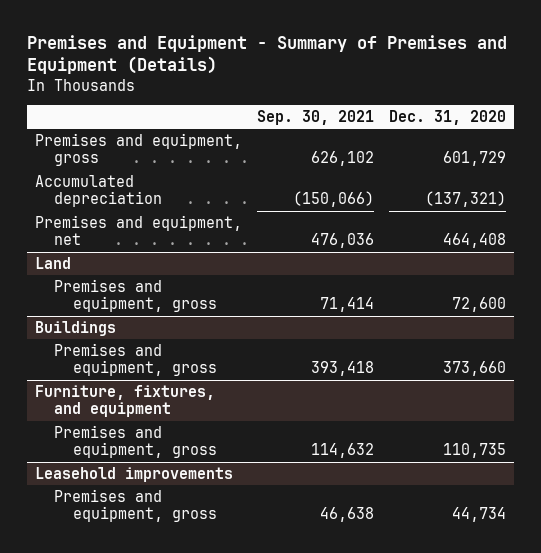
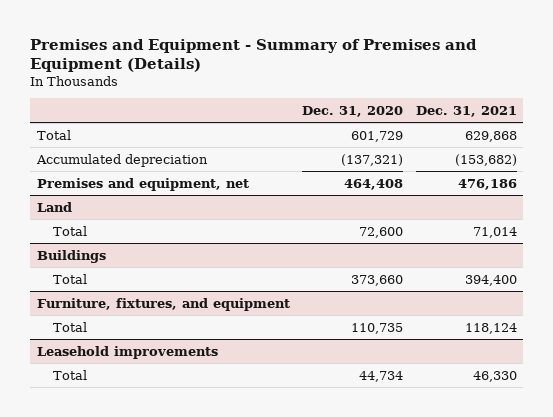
- | Sep. 30, 2021 | Dec. 31, 2020
+ | Dec. 31, 2020 | Dec. 31, 2021
- Premises and equipment, gross | 626,102 | 601,729
+ Total | 601,729 | 629,868
@ Land
- Premises and equipment, gross | 71,414 | 72,600
+ Total | 72,600 | 71,014
@ Buildings
- Premises and equipment, gross | 393,418 | 373,660
+ Total | 373,660 | 394,400
@ Furniture, fixtures, and equipment
- Premises and equipment, gross | 114,632 | 110,735
+ Total | 110,735 | 118,124
@ Leasehold improvements
- Premises and equipment, gross | 46,638 | 44,734
+ Total | 44,734 | 46,330

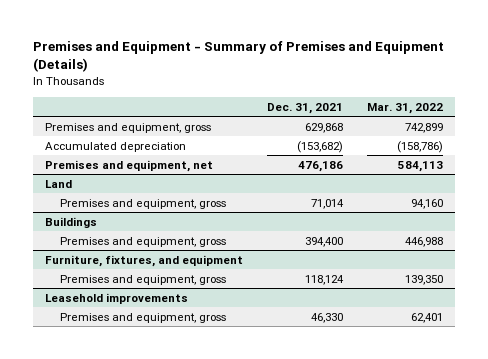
- | Dec. 31, 2020 | Dec. 31, 2021
+ | Dec. 31, 2021 | Mar. 31, 2022
- Total | 601,729 | 629,868
+ Premises and equipment, gross | 629,868 | 742,899
@ Land
- Total | 72,600 | 71,014
+ Premises and equipment, gross | 71,014 | 94,160
@ Buildings
- Total | 373,660 | 394,400
+ Premises and equipment, gross | 394,400 | 446,988
@ Furniture, fixtures, and equipment
- Total | 110,735 | 118,124
+ Premises and equipment, gross | 118,124 | 139,350
@ Leasehold improvements
- Total | 44,734 | 46,330
+ Premises and equipment, gross | 46,330 | 62,401

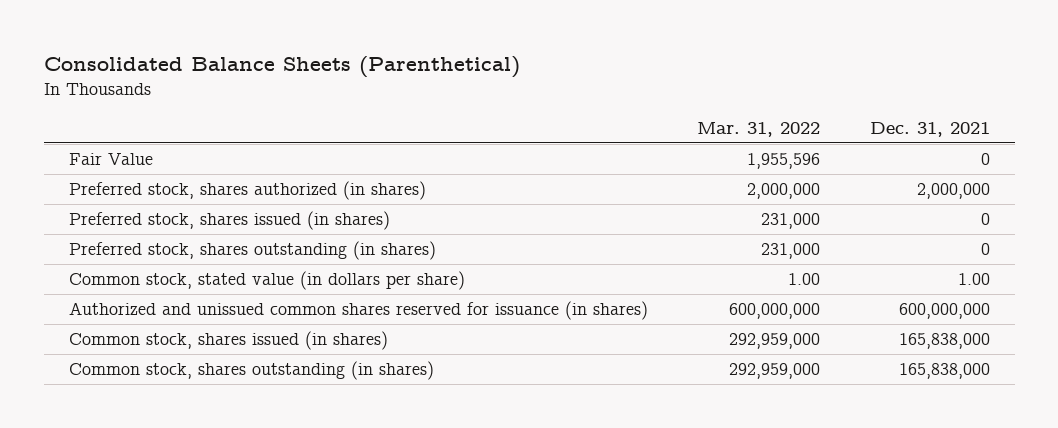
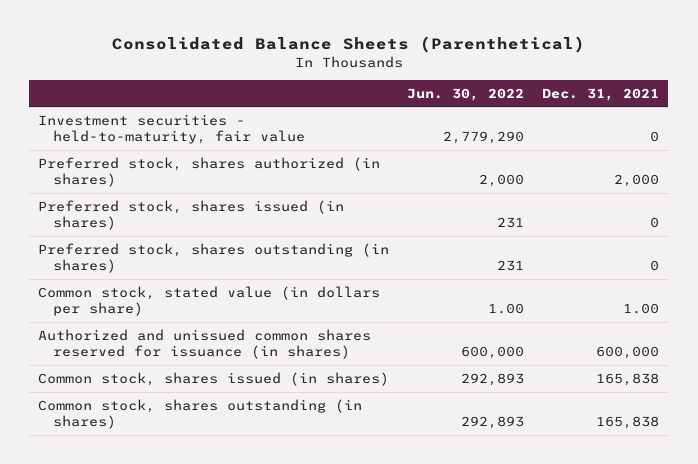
- | Mar. 31, 2022 | Dec. 31, 2021
+ | Jun. 30, 2022 | Dec. 31, 2021
- Fair Value | 1,955,596 | 0
- Preferred stock, shares authorized (in shares) | 2,000,000 | 2,000,000
+ Investment securities - held-to-maturity, fair value | 2,779,290 | 0
+ Preferred stock, shares authorized (in shares) | 2,000 | 2,000
- Authorized and unissued common shares reserved for issuance (in shares) | 600,000,000 | 600,000,000
- Common stock, shares issued (in shares) | 292,959,000 | 165,838,000
- Common stock, shares outstanding (in shares) | 292,959,000 | 165,838,000
+ Authorized and unissued common shares reserved for issuance (in shares) | 600,000 | 600,000
+ Common stock, shares issued (in shares) | 292,893 | 165,838
+ Common stock, shares outstanding (in shares) | 292,893 | 165,838

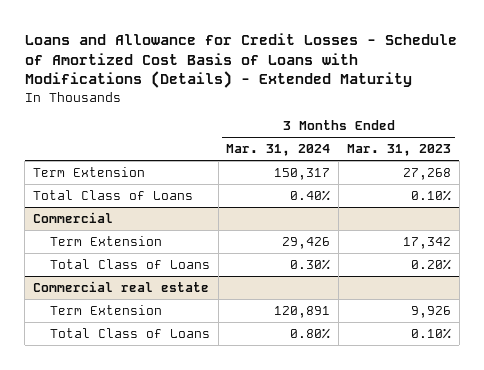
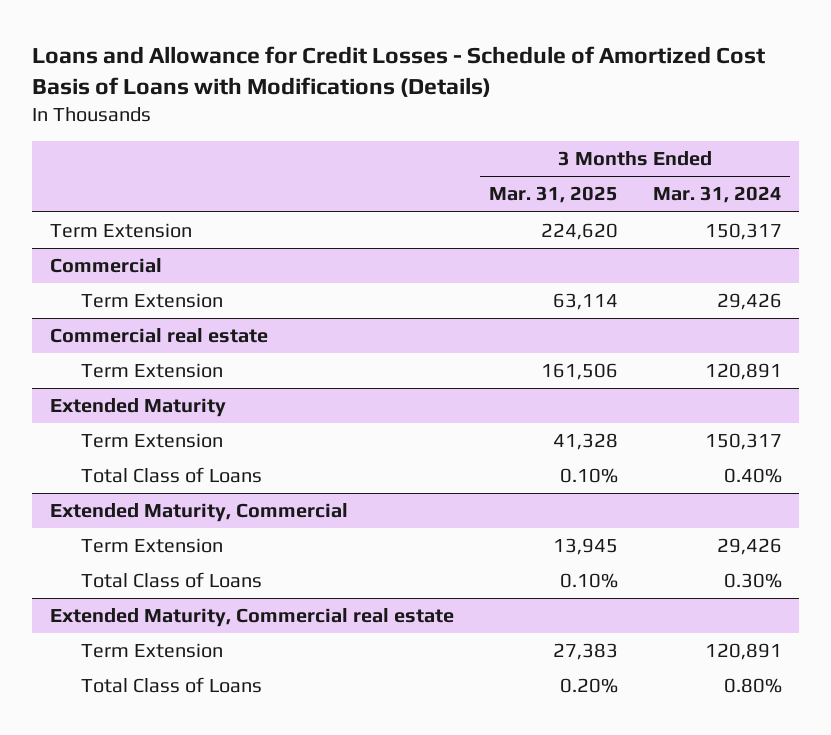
- Loans and Allowance for Credit Losses - Schedule of Amortized Cost Basis of Loans with Modifications (Details) - Extended Maturity
+ Loans and Allowance for Credit Losses - Schedule of Amortized Cost Basis of Loans with Modifications (Details)
- | 3 Months Ended Mar. 31, 2024 | 3 Months Ended Mar. 31, 2023
+ | 3 Months Ended Mar. 31, 2025 | 3 Months Ended Mar. 31, 2024
- Total Class of Loans | 0.40% | 0.10%
@ Commercial
- Total Class of Loans | 0.30% | 0.20%
+ Extended Maturity
+ Term Extension | 41,328 | 150,317
+ Total Class of Loans | 0.10% | 0.40%
+ Extended Maturity, Commercial
+ Term Extension | 13,945 | 29,426
+ Total Class of Loans | 0.10% | 0.30%
+ Extended Maturity, Commercial real estate
+ Term Extension | 27,383 | 120,891

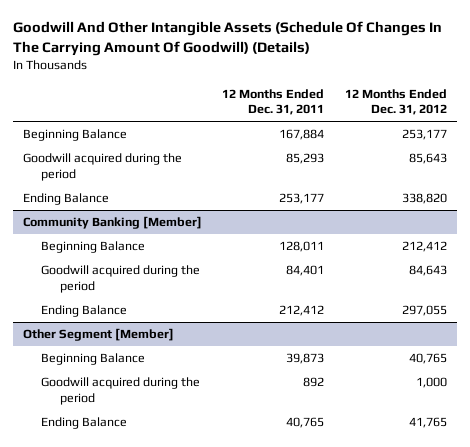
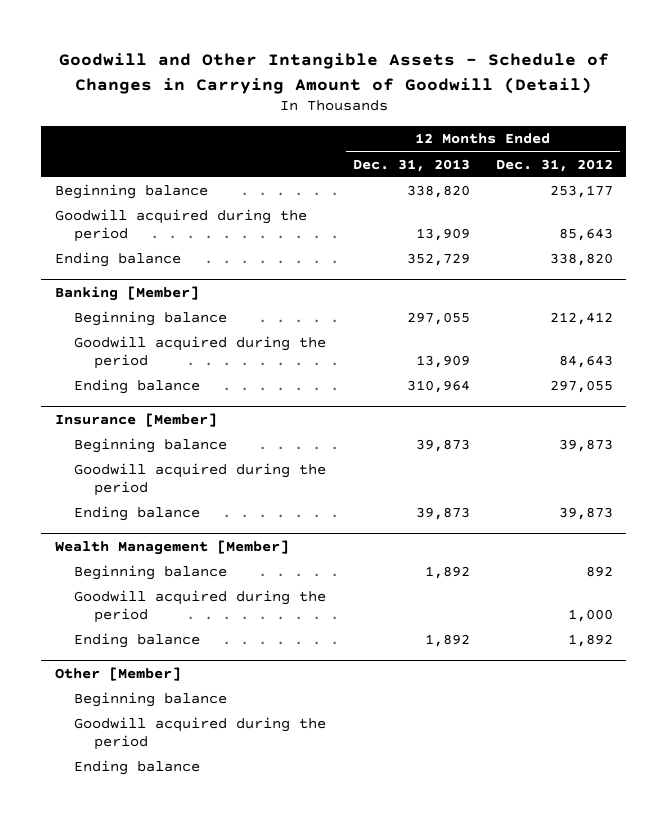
- Goodwill And Other Intangible Assets (Schedule Of Changes In The Carrying Amount Of Goodwill) (Details)
+ Goodwill and Other Intangible Assets - Schedule of Changes in Carrying Amount of Goodwill (Detail)
- | 12 Months Ended Dec. 31, 2011 | 12 Months Ended Dec. 31, 2012
+ | 12 Months Ended Dec. 31, 2013 | 12 Months Ended Dec. 31, 2012
- Beginning Balance | 167,884 | 253,177
+ Beginning balance | 338,820 | 253,177
- Ending Balance | 253,177 | 338,820
- Community Banking [Member]
- Beginning Balance | 128,011 | 212,412
+ Ending balance | 352,729 | 338,820
+ Banking [Member]
+ Beginning balance | 297,055 | 212,412
- Ending Balance | 212,412 | 297,055
- Other Segment [Member]
- Beginning Balance | 39,873 | 40,765
+ Ending balance | 310,964 | 297,055
+ Insurance [Member]
+ Beginning balance | 39,873 | 39,873
+ Goodwill acquired during the period
+ Ending balance | 39,873 | 39,873
+ Wealth Management [Member]
+ Beginning balance | 1,892 | 892
- Ending Balance | 40,765 | 41,765
+ Ending balance | 1,892 | 1,892
+ Other [Member]
+ Beginning balance
+ Goodwill acquired during the period
+ Ending balance

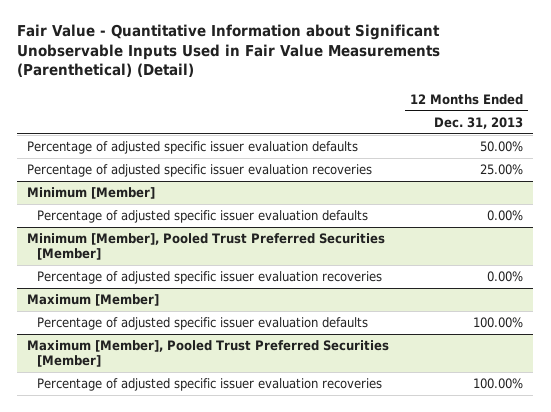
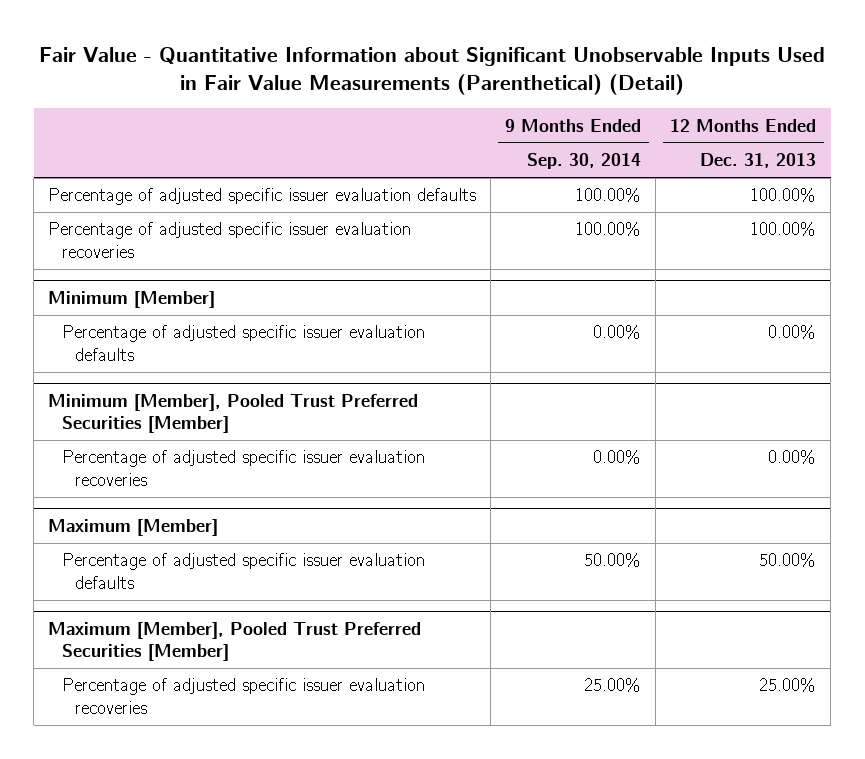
- | 12 Months Ended Dec. 31, 2013
+ | 9 Months Ended Sep. 30, 2014 | 12 Months Ended Dec. 31, 2013
- Percentage of adjusted specific issuer evaluation defaults | 50.00%
- Percentage of adjusted specific issuer evaluation recoveries | 25.00%
+ Percentage of adjusted specific issuer evaluation defaults | 100.00% | 100.00%
+ Percentage of adjusted specific issuer evaluation recoveries | 100.00% | 100.00%
@ Maximum [Member]
- Percentage of adjusted specific issuer evaluation defaults | 100.00%
+ Percentage of adjusted specific issuer evaluation defaults | 50.00% | 50.00%
@ Maximum [Member], Pooled Trust Preferred Securities [Member]
- Percentage of adjusted specific issuer evaluation recoveries | 100.00%
+ Percentage of adjusted specific issuer evaluation recoveries | 25.00% | 25.00%

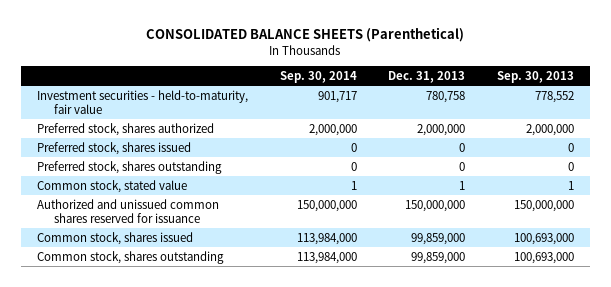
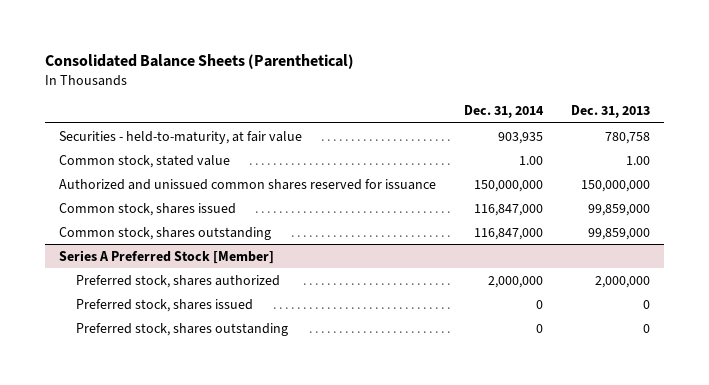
- CONSOLIDATED BALANCE SHEETS (Parenthetical)
+ Consolidated Balance Sheets (Parenthetical)
- | Sep. 30, 2014 | Dec. 31, 2013 | Sep. 30, 2013
+ | Dec. 31, 2014 | Dec. 31, 2013
- Investment securities - held-to-maturity, fair value | 901,717 | 780,758 | 778,552
- Preferred stock, shares authorized | 2,000,000 | 2,000,000 | 2,000,000
- Preferred stock, shares issued | 0 | 0 | 0
- Preferred stock, shares outstanding | 0 | 0 | 0
- Common stock, stated value | 1 | 1 | 1
+ Securities - held-to-maturity, at fair value | 903,935 | 780,758
+ Common stock, stated value | 1.00 | 1.00
+ Series A Preferred Stock [Member]
+ Preferred stock, shares authorized | 2,000,000 | 2,000,000
+ Preferred stock, shares issued | 0 | 0
+ Preferred stock, shares outstanding | 0 | 0

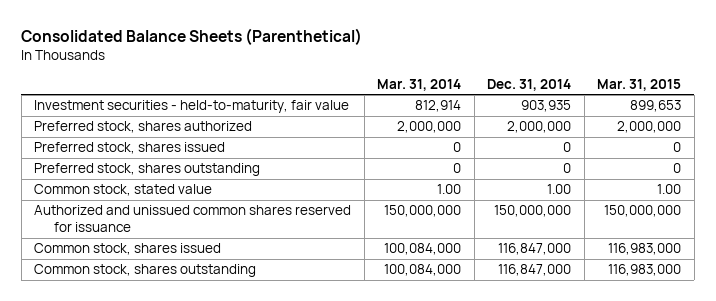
- | Dec. 31, 2014 | Dec. 31, 2013
+ | Mar. 31, 2014 | Dec. 31, 2014 | Mar. 31, 2015
- Securities - held-to-maturity, at fair value | 903,935 | 780,758
+ Investment securities - held-to-maturity, fair value | 812,914 | 903,935 | 899,653
+ Preferred stock, shares authorized | 2,000,000 | 2,000,000 | 2,000,000
+ Preferred stock, shares issued | 0 | 0 | 0
+ Preferred stock, shares outstanding | 0 | 0 | 0
- Series A Preferred Stock [Member]
- Preferred stock, shares authorized | 2,000,000 | 2,000,000
- Preferred stock, shares issued | 0 | 0
- Preferred stock, shares outstanding | 0 | 0

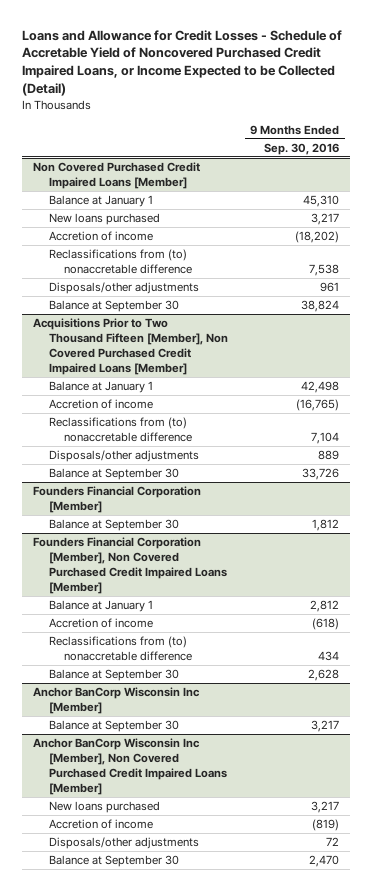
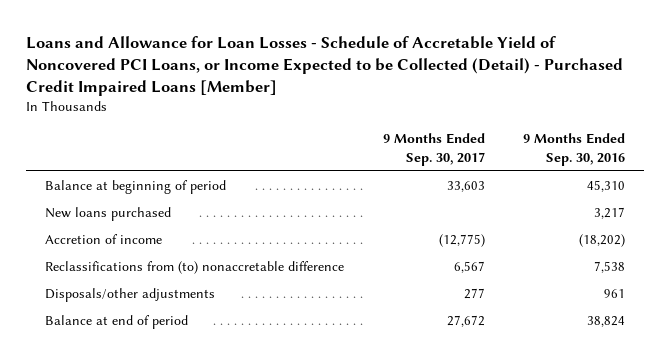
- Loans and Allowance for Credit Losses - Schedule of Accretable Yield of Noncovered Purchased Credit Impaired Loans, or Income Expected to be Collected (Detail)
+ Loans and Allowance for Loan Losses - Schedule of Accretable Yield of Noncovered PCI Loans, or Income Expected to be Collected (Detail) - Purchased Credit Impaired Loans [Member]
- | 9 Months Ended Sep. 30, 2016
+ | 9 Months Ended Sep. 30, 2017 | 9 Months Ended Sep. 30, 2016
- Non Covered Purchased Credit Impaired Loans [Member]
- Balance at January 1 | 45,310
+ Balance at beginning of period | 33,603 | 45,310
- Balance at September 30 | 38,824
- Acquisitions Prior to Two Thousand Fifteen [Member], Non Covered Purchased Credit Impaired Loans [Member]
- Balance at January 1 | 42,498
- Accretion of income | (16,765)
- Reclassifications from (to) nonaccretable difference | 7,104
- Disposals/other adjustments | 889
- Balance at September 30 | 33,726
- Founders Financial Corporation [Member]
- Balance at September 30 | 1,812
- Founders Financial Corporation [Member], Non Covered Purchased Credit Impaired Loans [Member]
- Balance at January 1 | 2,812
- Accretion of income | (618)
- Reclassifications from (to) nonaccretable difference | 434
- Balance at September 30 | 2,628
- Anchor BanCorp Wisconsin Inc [Member]
- Balance at September 30 | 3,217
- Anchor BanCorp Wisconsin Inc [Member], Non Covered Purchased Credit Impaired Loans [Member]
- New loans purchased | 3,217
- Accretion of income | (819)
- Disposals/other adjustments | 72
- Balance at September 30 | 2,470
+ Balance at end of period | 27,672 | 38,824

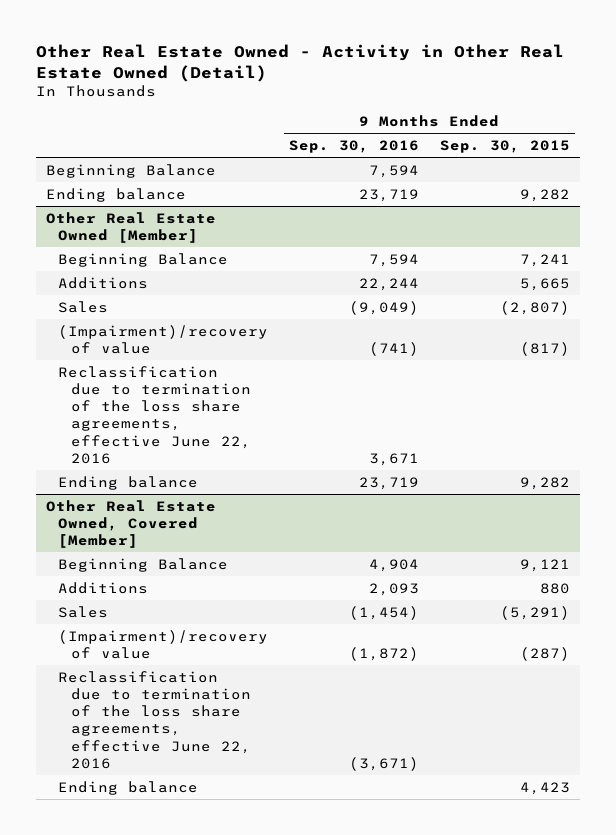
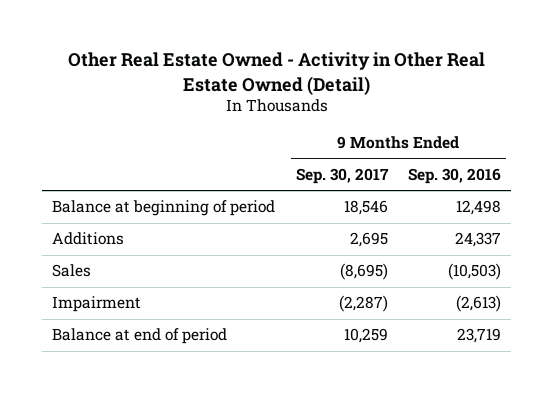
- | 9 Months Ended Sep. 30, 2016 | 9 Months Ended Sep. 30, 2015
+ | 9 Months Ended Sep. 30, 2017 | 9 Months Ended Sep. 30, 2016
- Beginning Balance | 7,594 |
- Ending balance | 23,719 | 9,282
- Other Real Estate Owned [Member]
- Beginning Balance | 7,594 | 7,241
- Additions | 22,244 | 5,665
- Sales | (9,049) | (2,807)
- (Impairment)/recovery of value | (741) | (817)
- Reclassification due to termination of the loss share agreements, effective June 22, 2016 | 3,671 |
- Ending balance | 23,719 | 9,282
- Other Real Estate Owned, Covered [Member]
- Beginning Balance | 4,904 | 9,121
- Additions | 2,093 | 880
- Sales | (1,454) | (5,291)
- (Impairment)/recovery of value | (1,872) | (287)
- Reclassification due to termination of the loss share agreements, effective June 22, 2016 | (3,671) |
- Ending balance | | 4,423
+ Balance at beginning of period | 18,546 | 12,498
+ Additions | 2,695 | 24,337
+ Sales | (8,695) | (10,503)
+ Impairment | (2,287) | (2,613)
+ Balance at end of period | 10,259 | 23,719

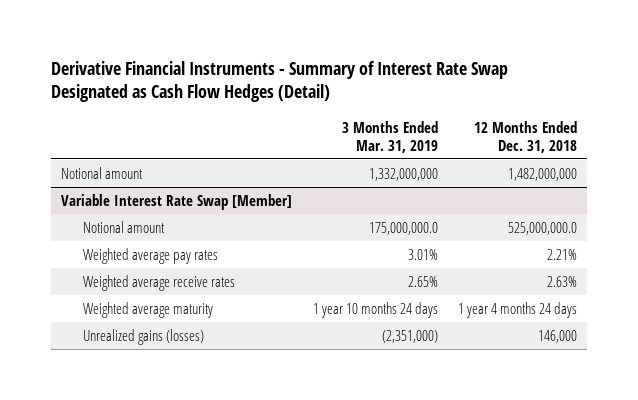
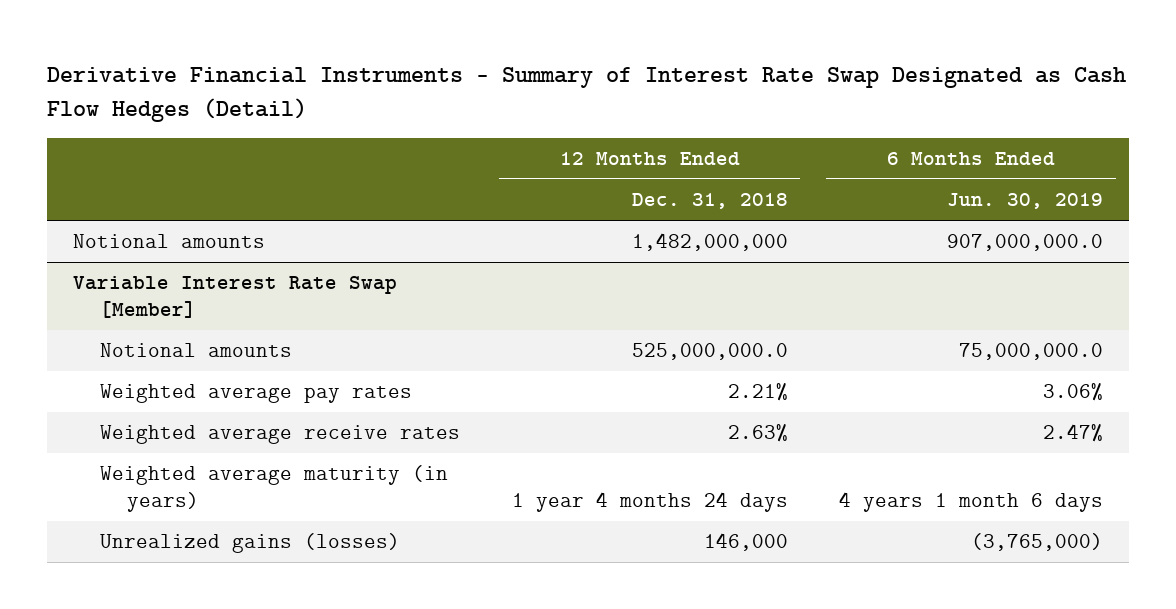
- | 3 Months Ended Mar. 31, 2019 | 12 Months Ended Dec. 31, 2018
+ | 12 Months Ended Dec. 31, 2018 | 6 Months Ended Jun. 30, 2019
- Notional amount | 1,332,000,000 | 1,482,000,000
+ Notional amounts | 1,482,000,000 | 907,000,000.0
@ Variable Interest Rate Swap [Member]
- Notional amount | 175,000,000.0 | 525,000,000.0
+ Notional amounts | 525,000,000.0 | 75,000,000.0
- Weighted average maturity | 1 year 10 months 24 days | 1 year 4 months 24 days
+ Weighted average maturity (in years) | 1 year 4 months 24 days | 4 years 1 month 6 days

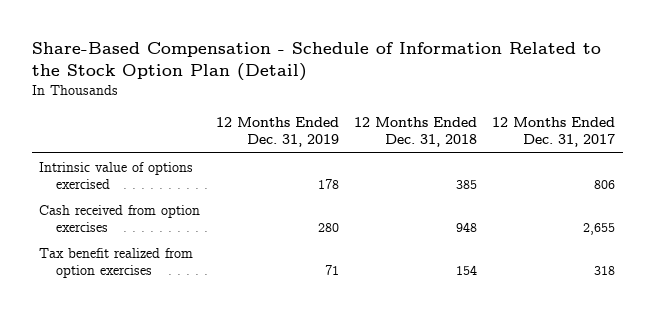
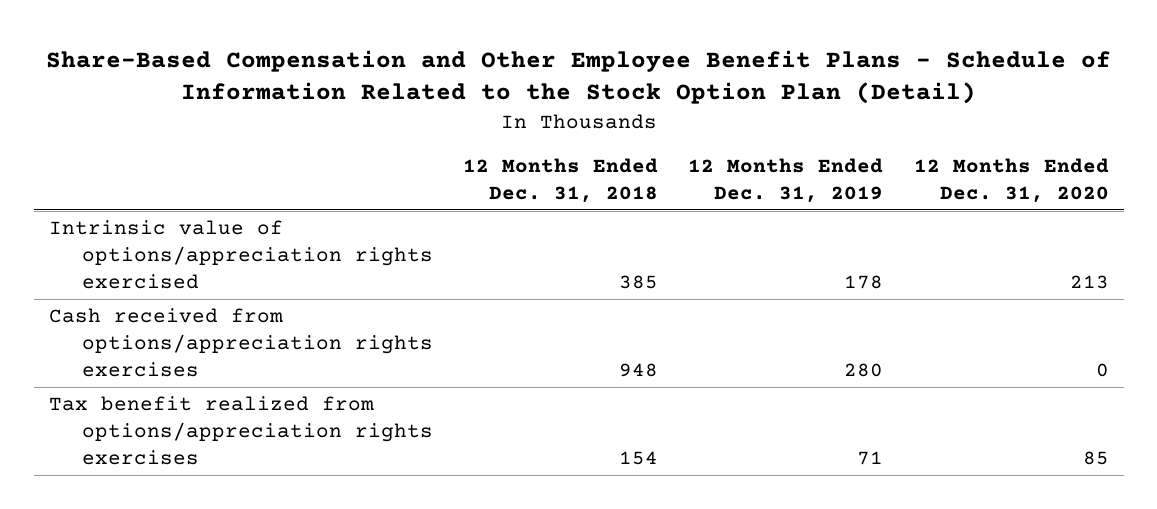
- Share-Based Compensation - Schedule of Information Related to the Stock Option Plan (Detail)
+ Share-Based Compensation and Other Employee Benefit Plans - Schedule of Information Related to the Stock Option Plan (Detail)
- | 12 Months Ended Dec. 31, 2019 | 12 Months Ended Dec. 31, 2018 | 12 Months Ended Dec. 31, 2017
+ | 12 Months Ended Dec. 31, 2018 | 12 Months Ended Dec. 31, 2019 | 12 Months Ended Dec. 31, 2020
- Intrinsic value of options exercised | 178 | 385 | 806
- Cash received from option exercises | 280 | 948 | 2,655
- Tax benefit realized from option exercises | 71 | 154 | 318
+ Intrinsic value of options/appreciation rights exercised | 385 | 178 | 213
+ Cash received from options/appreciation rights exercises | 948 | 280 | 0
+ Tax benefit realized from options/appreciation rights exercises | 154 | 71 | 85

